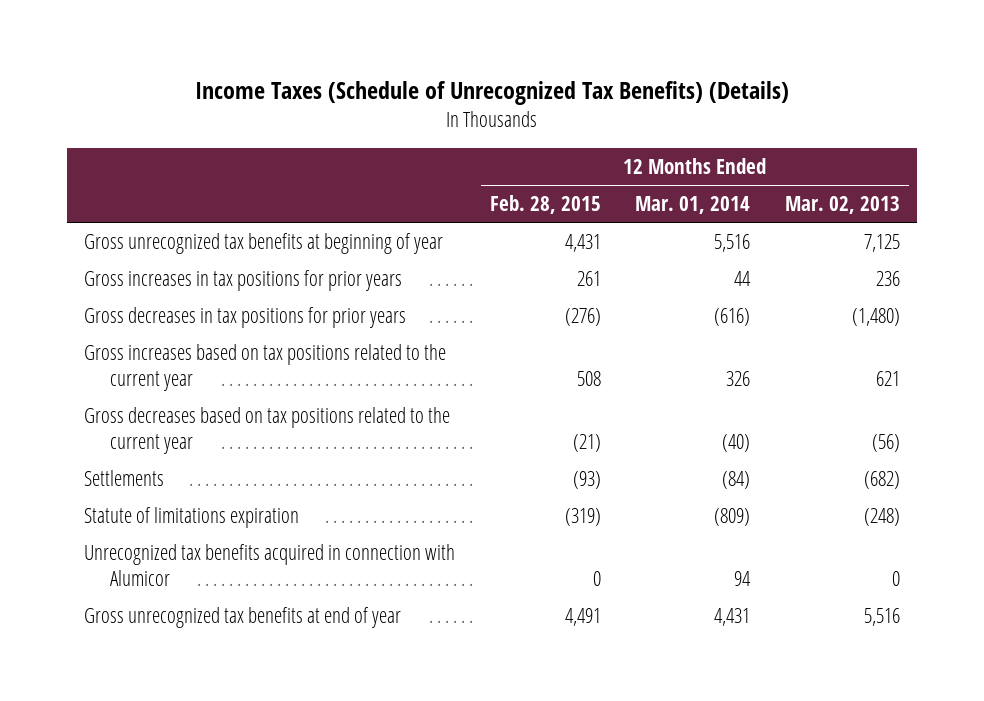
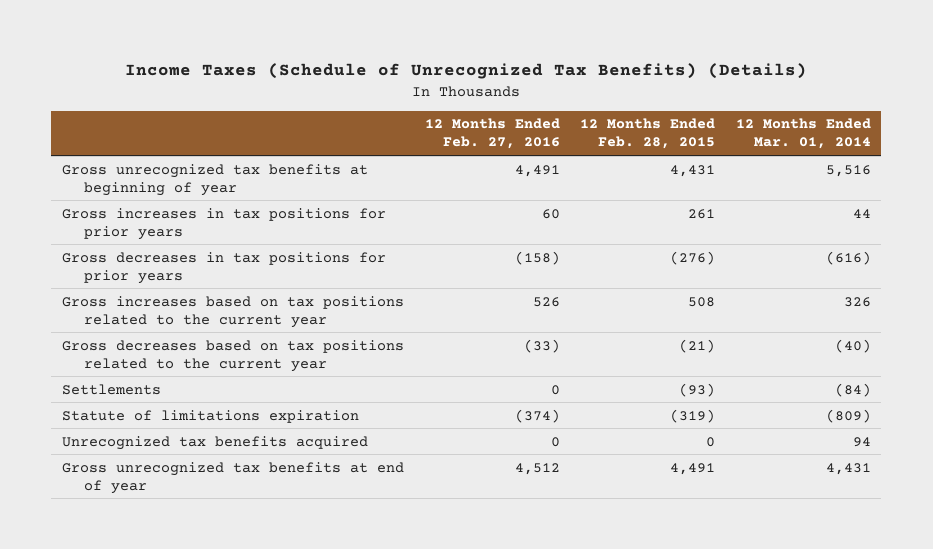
- | 12 Months Ended Feb. 28, 2015 | 12 Months Ended Mar. 01, 2014 | 12 Months Ended Mar. 02, 2013
+ | 12 Months Ended Feb. 27, 2016 | 12 Months Ended Feb. 28, 2015 | 12 Months Ended Mar. 01, 2014
- Unrecognized tax benefits acquired in connection with Alumicor | 0 | 94 | 0
+ Unrecognized tax benefits acquired | 0 | 0 | 94

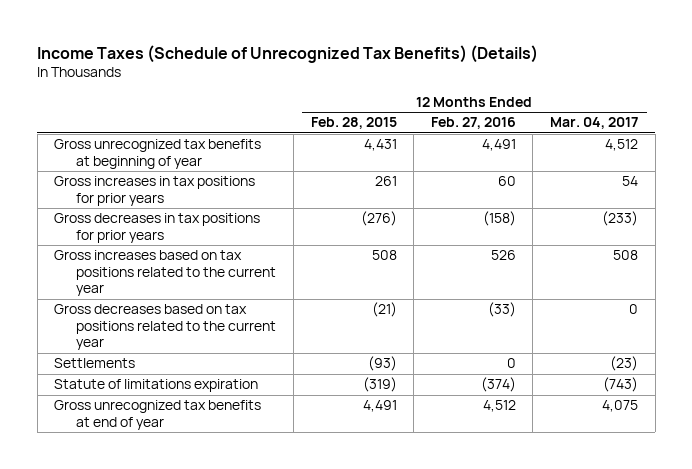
- | 12 Months Ended Feb. 27, 2016 | 12 Months Ended Feb. 28, 2015 | 12 Months Ended Mar. 01, 2014
+ | 12 Months Ended Feb. 28, 2015 | 12 Months Ended Feb. 27, 2016 | 12 Months Ended Mar. 04, 2017
- Unrecognized tax benefits acquired | 0 | 0 | 94

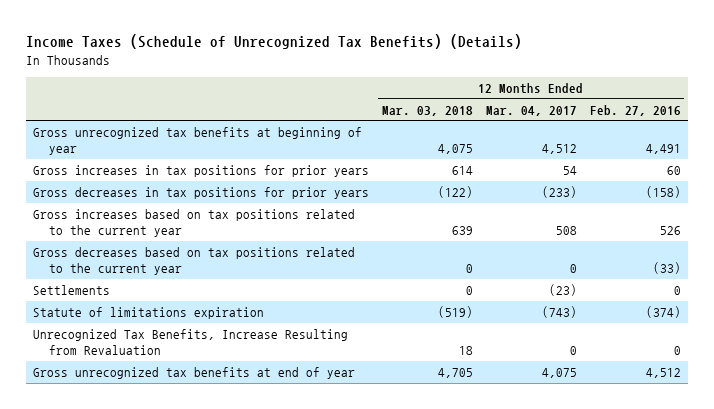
- | 12 Months Ended Feb. 28, 2015 | 12 Months Ended Feb. 27, 2016 | 12 Months Ended Mar. 04, 2017
+ | 12 Months Ended Mar. 03, 2018 | 12 Months Ended Mar. 04, 2017 | 12 Months Ended Feb. 27, 2016
+ Unrecognized Tax Benefits, Increase Resulting from Revaluation | 18 | 0 | 0

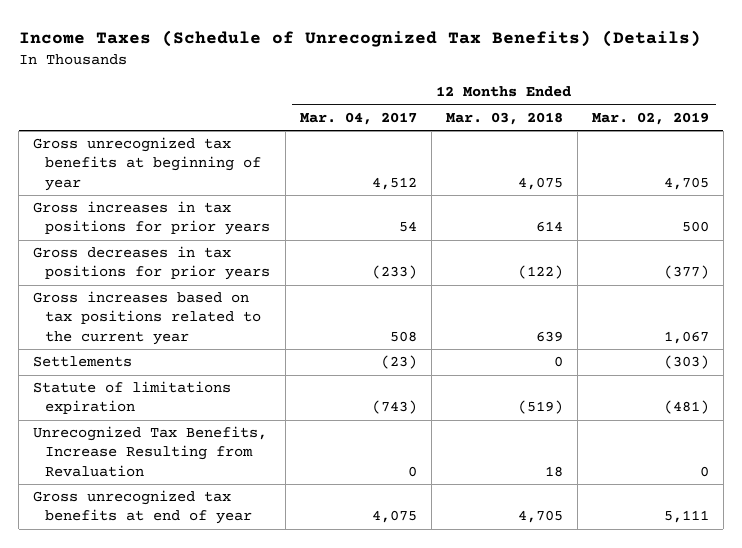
- | 12 Months Ended Mar. 03, 2018 | 12 Months Ended Mar. 04, 2017 | 12 Months Ended Feb. 27, 2016
+ | 12 Months Ended Mar. 04, 2017 | 12 Months Ended Mar. 03, 2018 | 12 Months Ended Mar. 02, 2019
- Gross decreases based on tax positions related to the current year | 0 | 0 | (33)

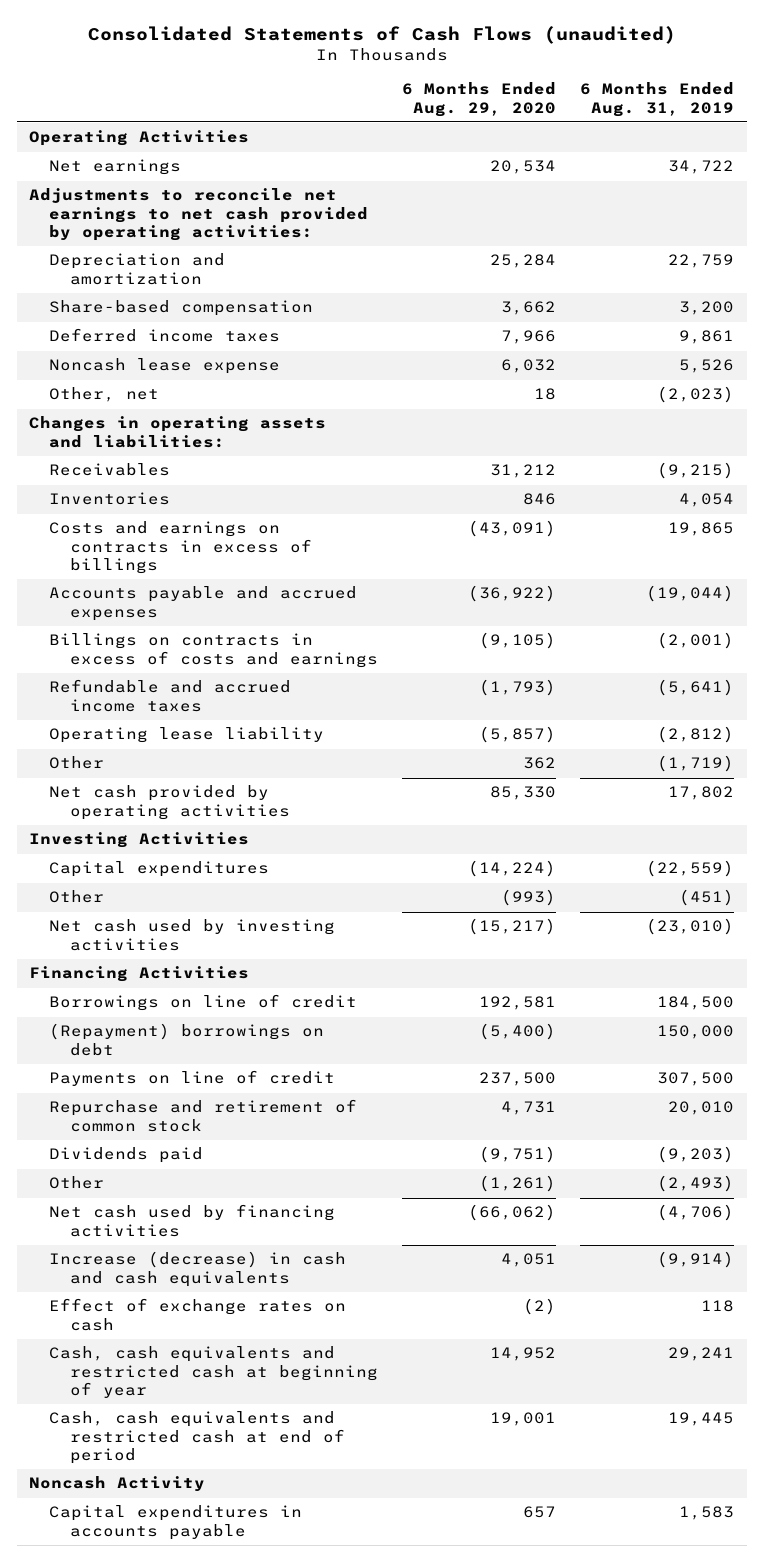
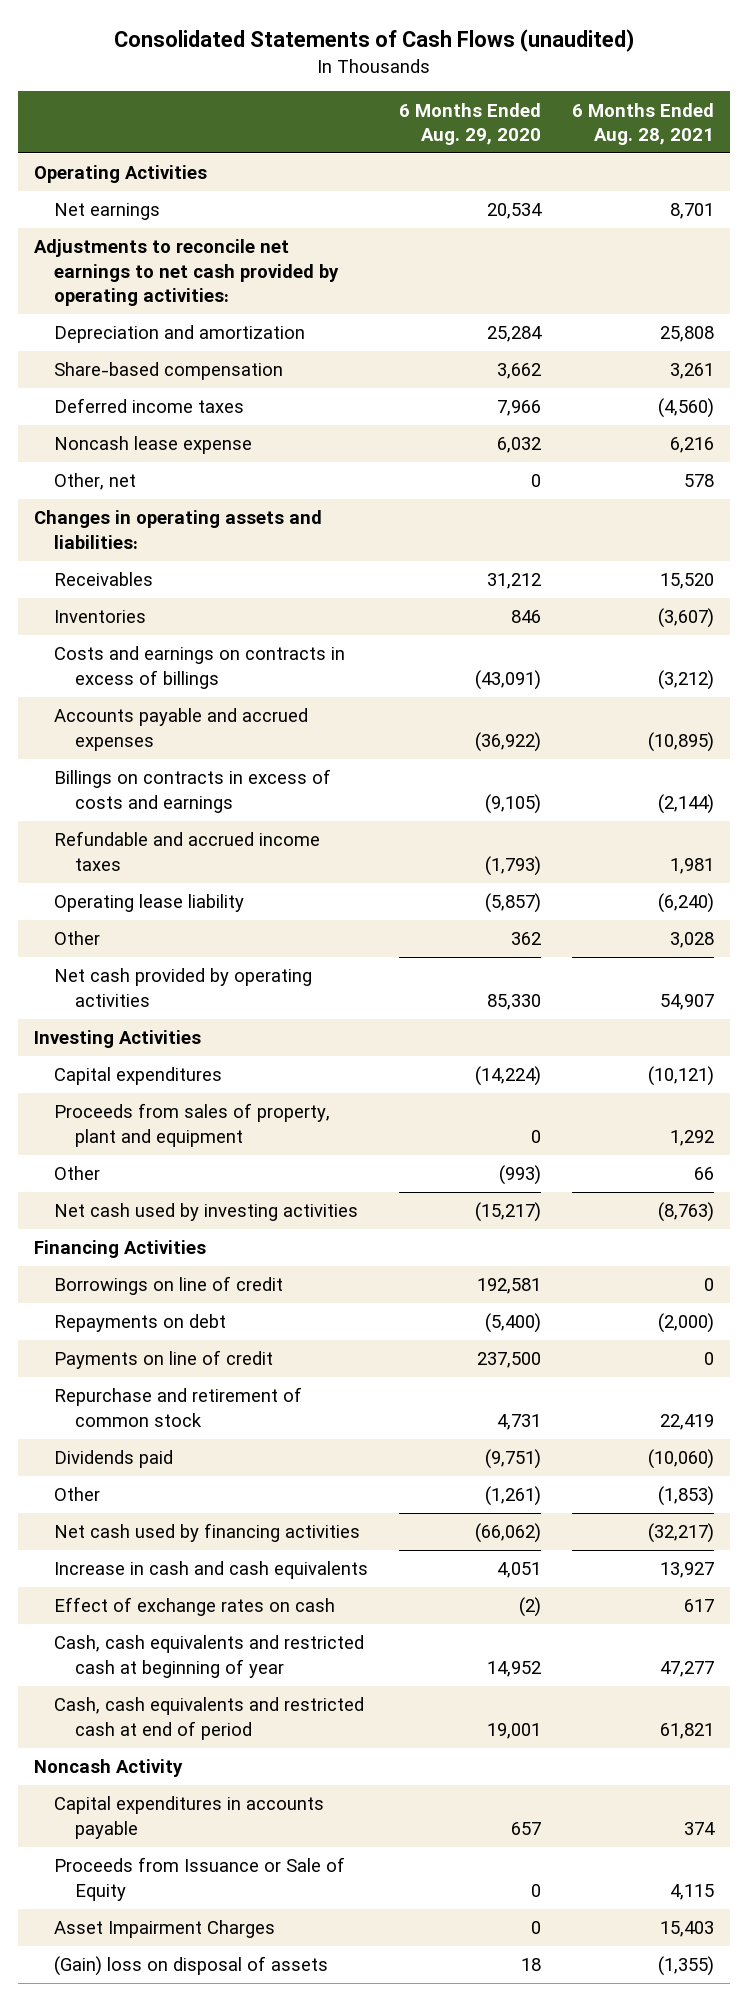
- | 6 Months Ended Aug. 29, 2020 | 6 Months Ended Aug. 31, 2019
+ | 6 Months Ended Aug. 29, 2020 | 6 Months Ended Aug. 28, 2021
- Other, net | 18 | (2,023)
+ Other, net | 0 | 578
+ Proceeds from sales of property, plant and equipment | 0 | 1,292
- (Repayment) borrowings on debt | (5,400) | 150,000
+ Repayments on debt | (5,400) | (2,000)
- Increase (decrease) in cash and cash equivalents | 4,051 | (9,914)
+ Increase in cash and cash equivalents | 4,051 | 13,927
+ Proceeds from Issuance or Sale of Equity | 0 | 4,115
+ Asset Impairment Charges | 0 | 15,403
+ (Gain) loss on disposal of assets | 18 | (1,355)

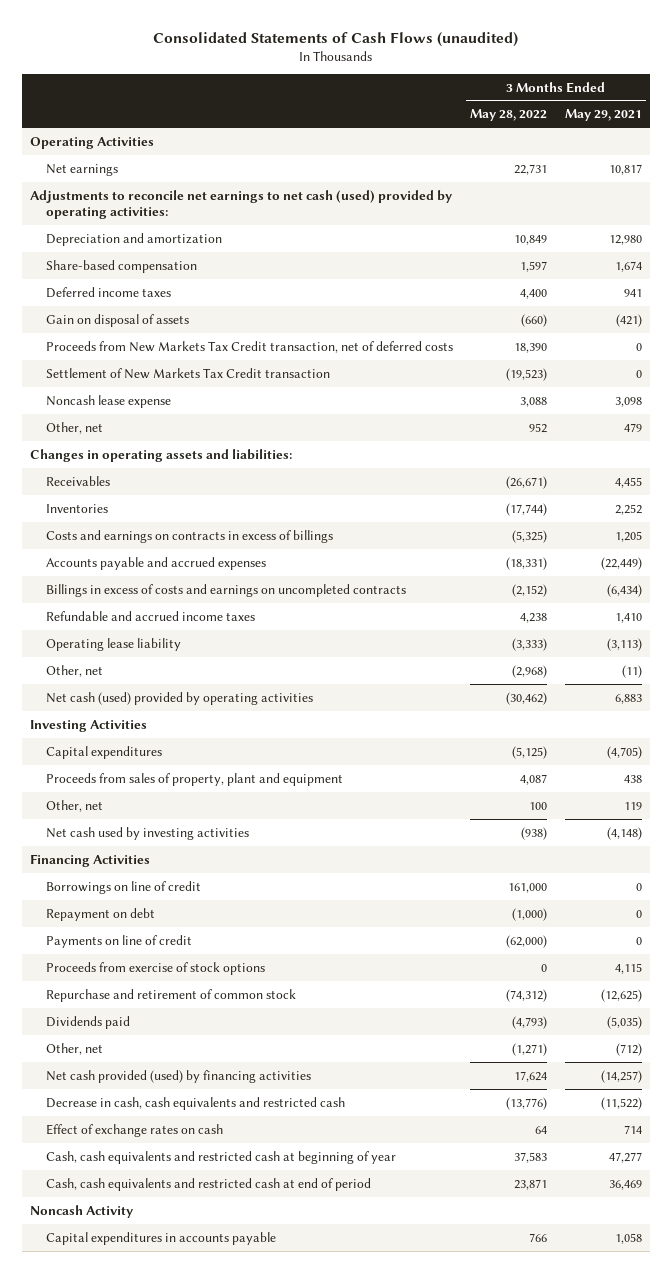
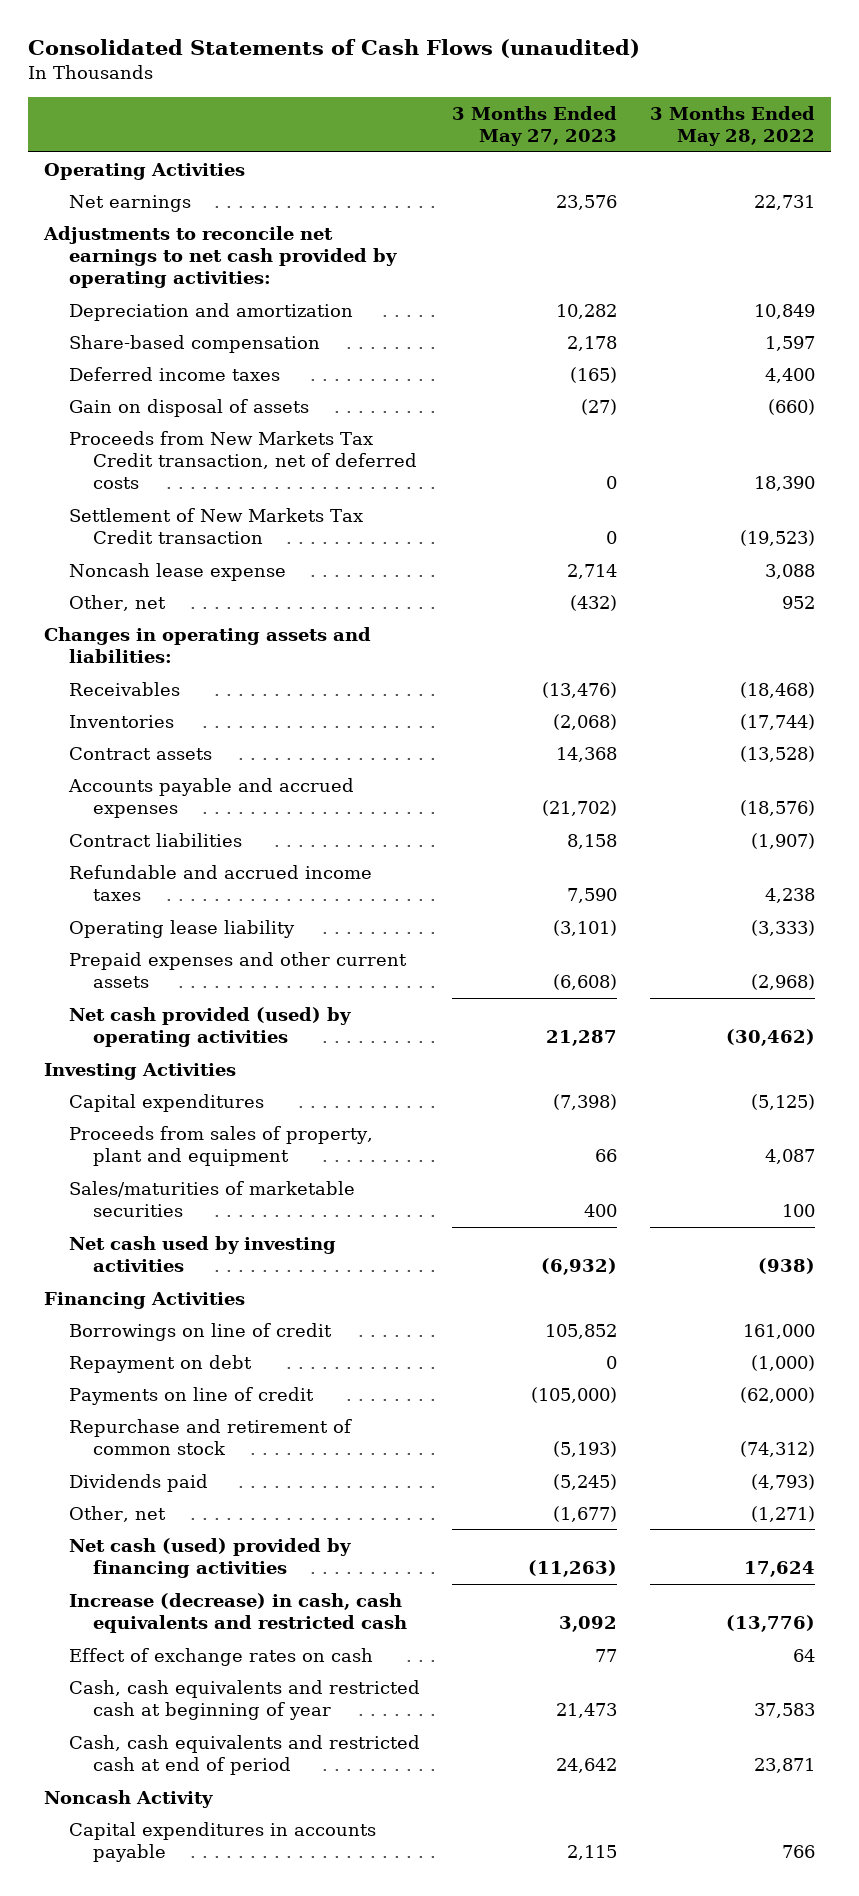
- | 3 Months Ended May 28, 2022 | 3 Months Ended May 29, 2021
+ | 3 Months Ended May 27, 2023 | 3 Months Ended May 28, 2022
- Adjustments to reconcile net earnings to net cash (used) provided by operating activities:
+ Adjustments to reconcile net earnings to net cash provided by operating activities:
- Receivables | (26,671) | 4,455
+ Receivables | (13,476) | (18,468)
- Costs and earnings on contracts in excess of billings | (5,325) | 1,205
- Accounts payable and accrued expenses | (18,331) | (22,449)
- Billings in excess of costs and earnings on uncompleted contracts | (2,152) | (6,434)
+ Contract assets | 14,368 | (13,528)
+ Accounts payable and accrued expenses | (21,702) | (18,576)
+ Contract liabilities | 8,158 | (1,907)
- Other, net | (2,968) | (11)
- Net cash (used) provided by operating activities | (30,462) | 6,883
+ Prepaid expenses and other current assets | (6,608) | (2,968)
+ Net cash provided (used) by operating activities | 21,287 | (30,462)
- Other, net | 100 | 119
+ Sales/maturities of marketable securities | 400 | 100
- Proceeds from exercise of stock options | 0 | 4,115
- Net cash provided (used) by financing activities | 17,624 | (14,257)
- Decrease in cash, cash equivalents and restricted cash | (13,776) | (11,522)
+ Net cash (used) provided by financing activities | (11,263) | 17,624
+ Increase (decrease) in cash, cash equivalents and restricted cash | 3,092 | (13,776)

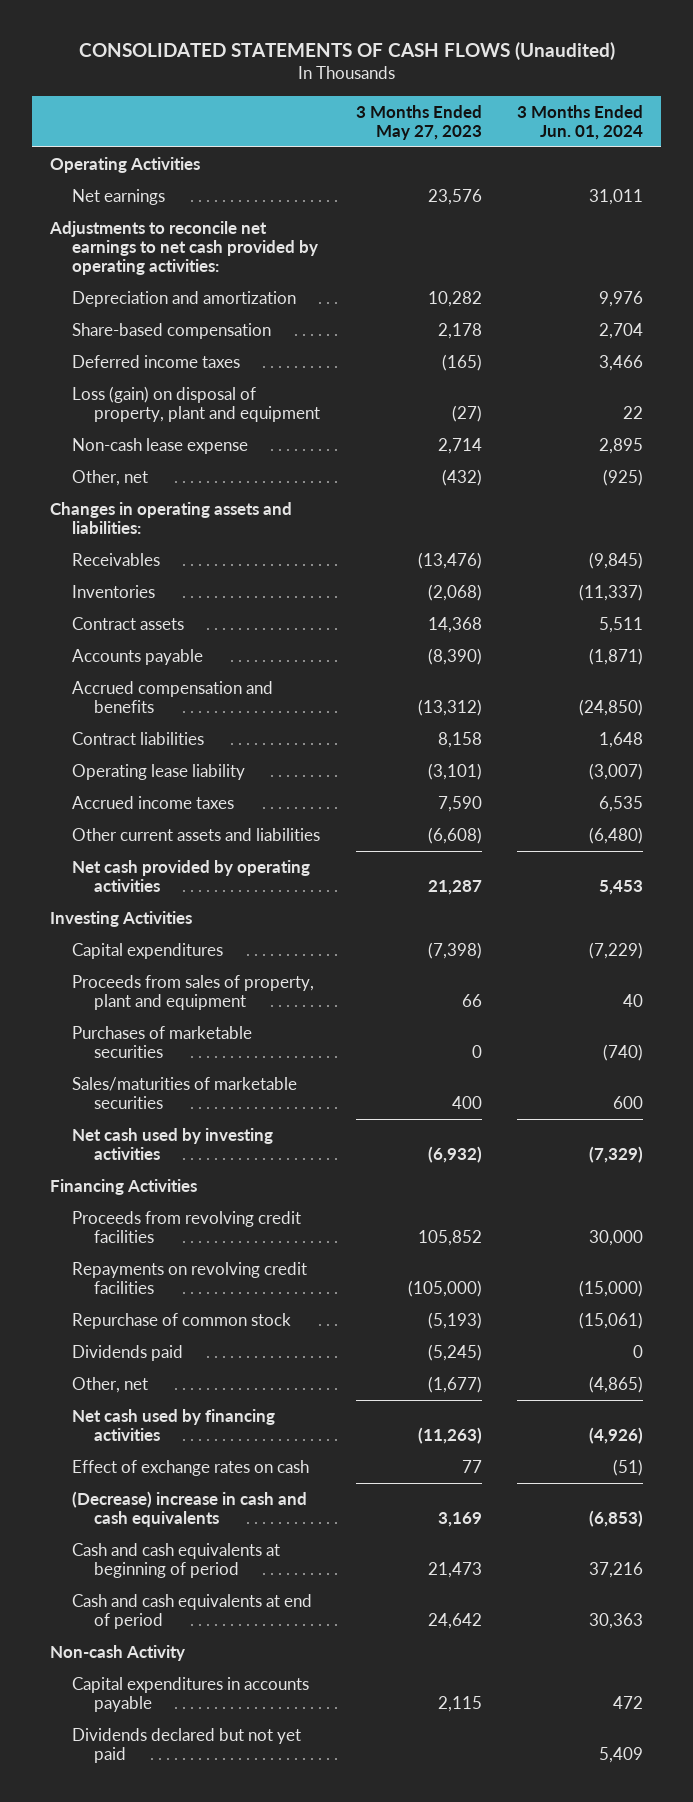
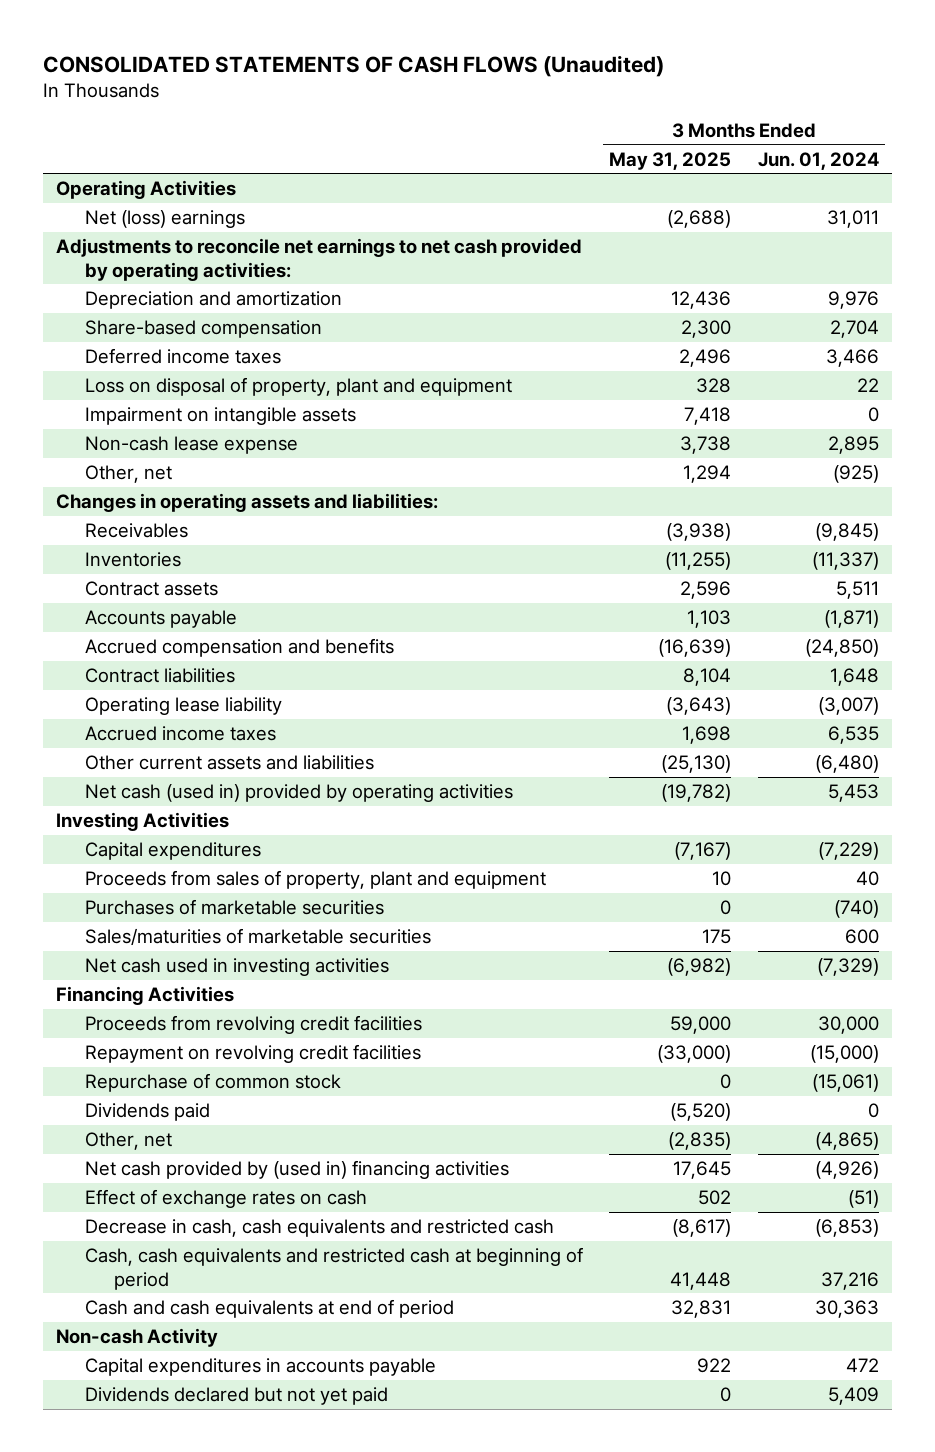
- | 3 Months Ended May 27, 2023 | 3 Months Ended Jun. 01, 2024
+ | 3 Months Ended May 31, 2025 | 3 Months Ended Jun. 01, 2024
- Net earnings | 23,576 | 31,011
+ Net (loss) earnings | (2,688) | 31,011
- Loss (gain) on disposal of property, plant and equipment | (27) | 22
+ Loss on disposal of property, plant and equipment | 328 | 22
+ Impairment on intangible assets | 7,418 | 0
- Net cash provided by operating activities | 21,287 | 5,453
+ Net cash (used in) provided by operating activities | (19,782) | 5,453
- Net cash used by investing activities | (6,932) | (7,329)
+ Net cash used in investing activities | (6,982) | (7,329)
- Repayments on revolving credit facilities | (105,000) | (15,000)
+ Repayment on revolving credit facilities | (33,000) | (15,000)
- Net cash used by financing activities | (11,263) | (4,926)
+ Net cash provided by (used in) financing activities | 17,645 | (4,926)
- (Decrease) increase in cash and cash equivalents | 3,169 | (6,853)
- Cash and cash equivalents at beginning of period | 21,473 | 37,216
+ Decrease in cash, cash equivalents and restricted cash | (8,617) | (6,853)
+ Cash, cash equivalents and restricted cash at beginning of period | 41,448 | 37,216

